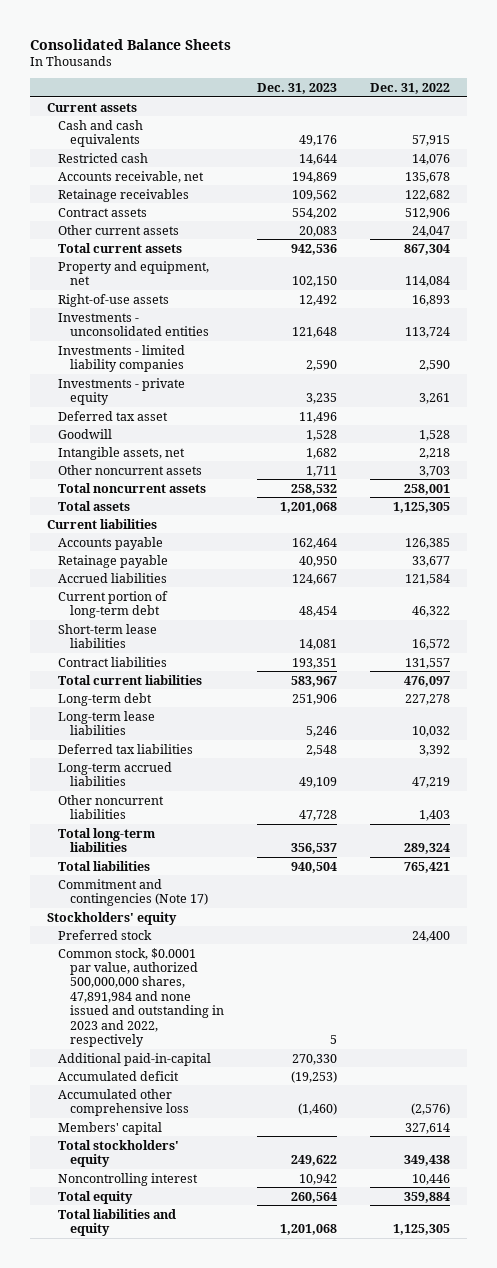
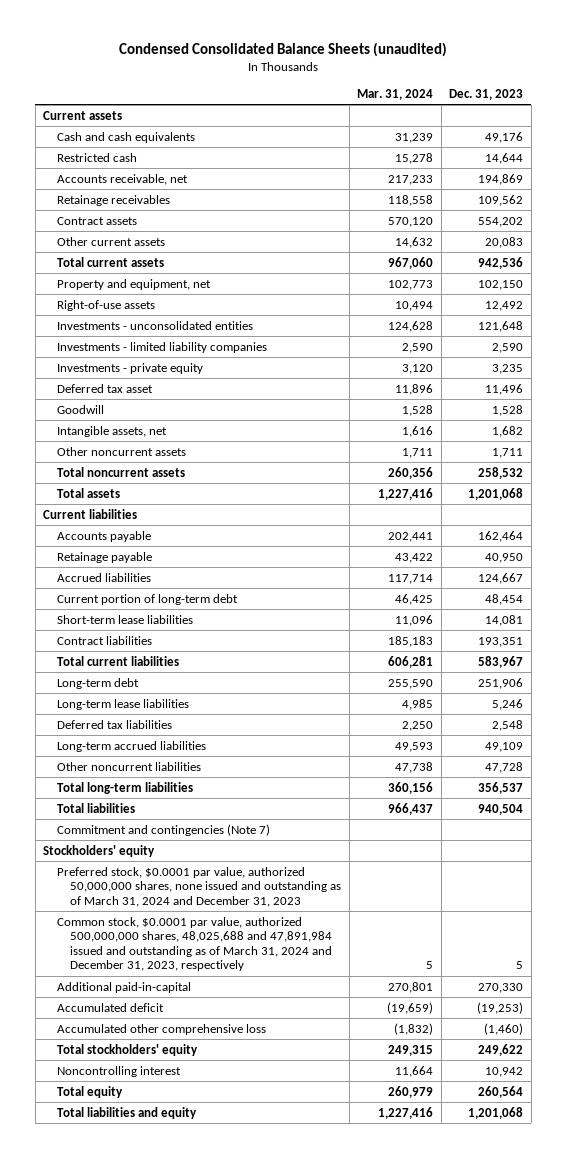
- Consolidated Balance Sheets
+ Condensed Consolidated Balance Sheets (unaudited)
- | Dec. 31, 2023 | Dec. 31, 2022
+ | Mar. 31, 2024 | Dec. 31, 2023
- Commitment and contingencies (Note 17)
+ Commitment and contingencies (Note 7)
- Preferred stock | | 24,400
- Common stock, $0.0001 par value, authorized 500,000,000 shares, 47,891,984 and none issued and outstanding in 2023 and 2022, respectively | 5 |
+ Preferred stock, $0.0001 par value, authorized 50,000,000 shares, none issued and outstanding as of March 31, 2024 and December 31, 2023
+ Common stock, $0.0001 par value, authorized 500,000,000 shares, 48,025,688 and 47,891,984 issued and outstanding as of March 31, 2024 and December 31, 2023, respectively | 5 | 5
- Members' capital | | 327,614

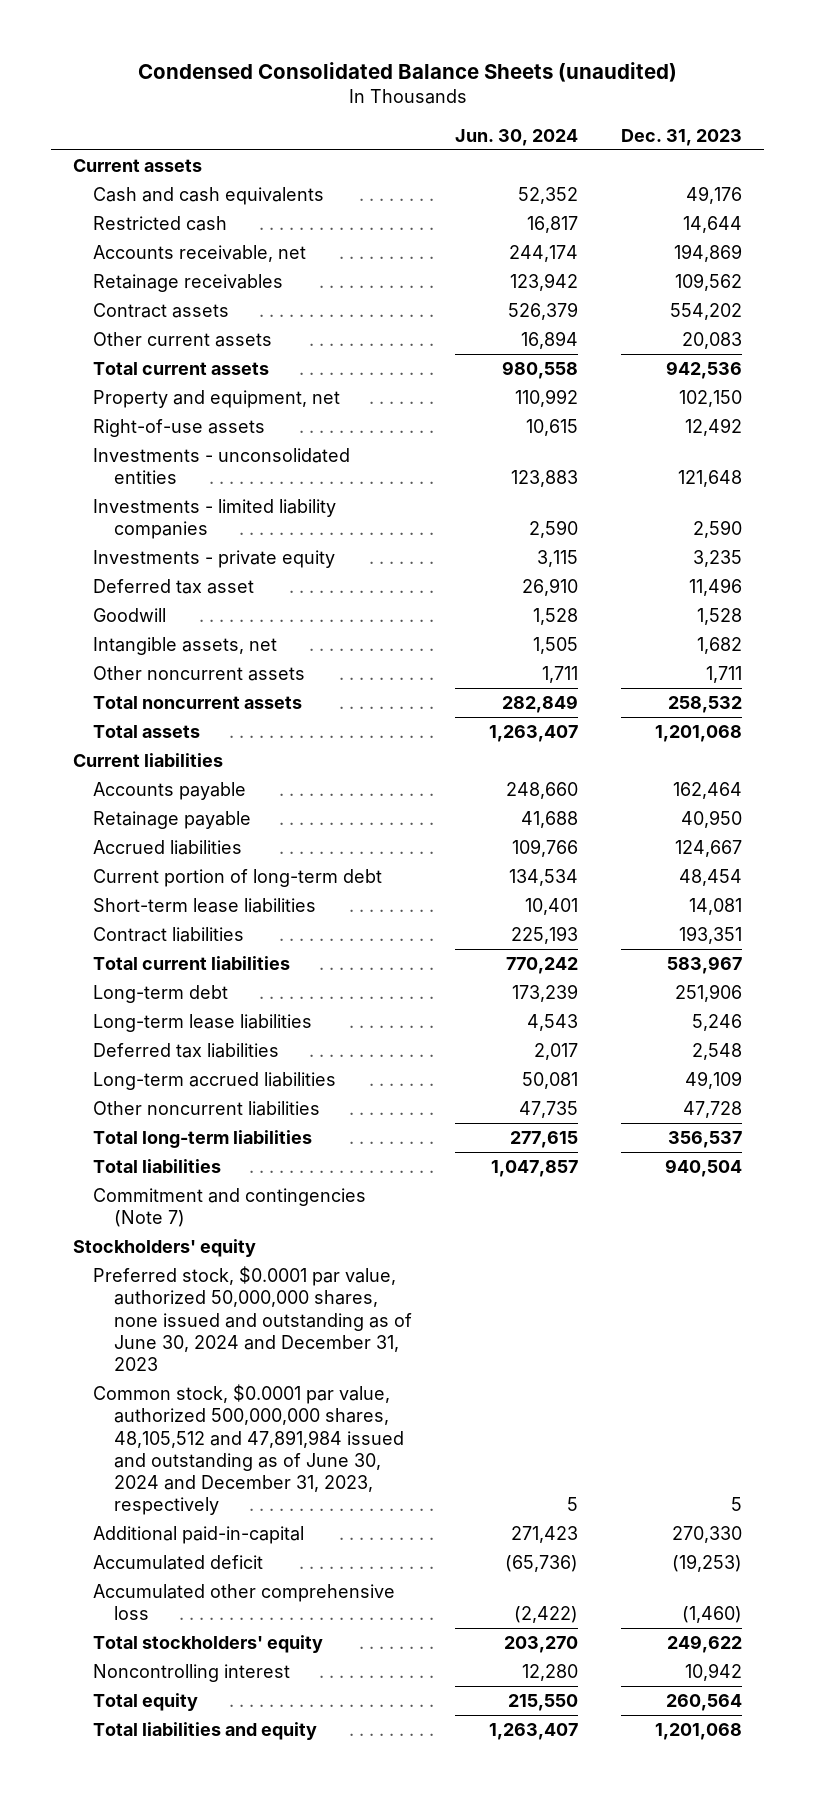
- | Mar. 31, 2024 | Dec. 31, 2023
+ | Jun. 30, 2024 | Dec. 31, 2023
- Preferred stock, $0.0001 par value, authorized 50,000,000 shares, none issued and outstanding as of March 31, 2024 and December 31, 2023
- Common stock, $0.0001 par value, authorized 500,000,000 shares, 48,025,688 and 47,891,984 issued and outstanding as of March 31, 2024 and December 31, 2023, respectively | 5 | 5
+ Preferred stock, $0.0001 par value, authorized 50,000,000 shares, none issued and outstanding as of June 30, 2024 and December 31, 2023
+ Common stock, $0.0001 par value, authorized 500,000,000 shares, 48,105,512 and 47,891,984 issued and outstanding as of June 30, 2024 and December 31, 2023, respectively | 5 | 5

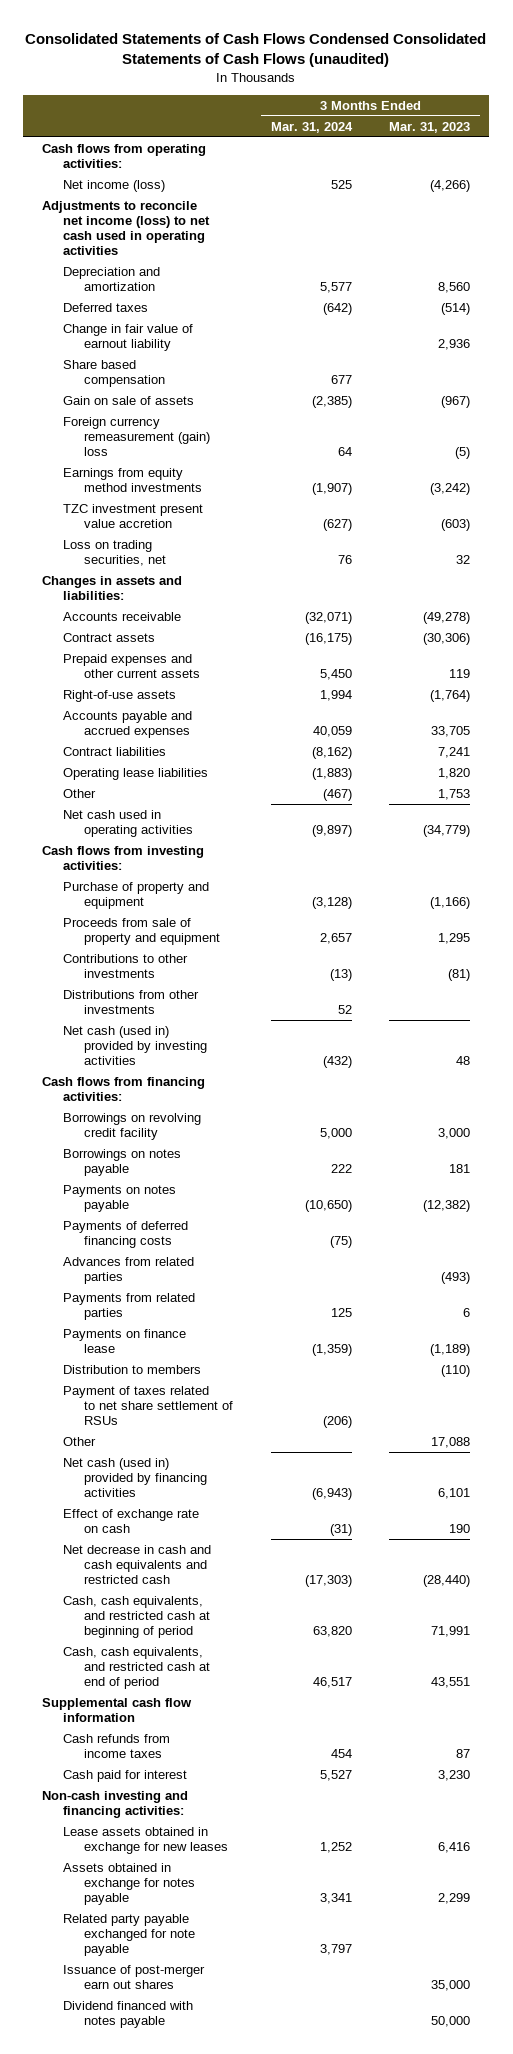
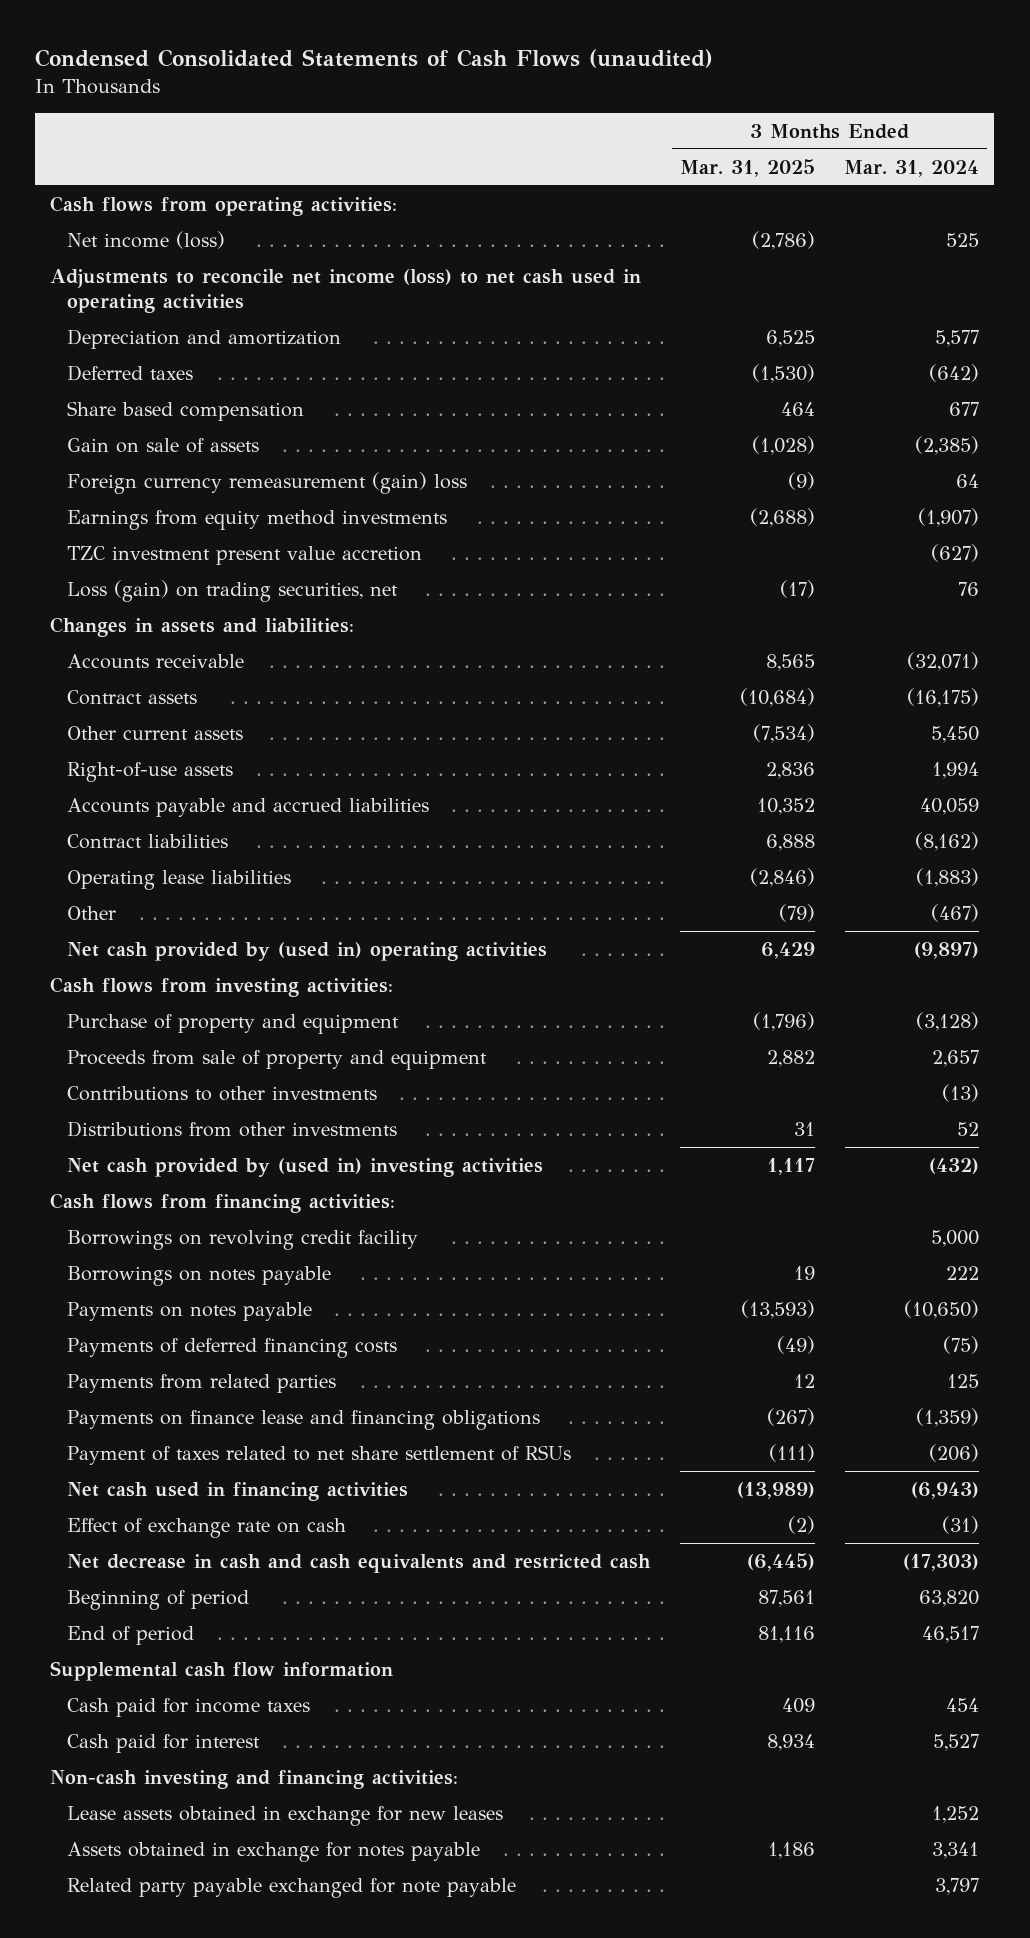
- Consolidated Statements of Cash Flows Condensed Consolidated Statements of Cash Flows (unaudited)
+ Condensed Consolidated Statements of Cash Flows (unaudited)
- | 3 Months Ended Mar. 31, 2024 | 3 Months Ended Mar. 31, 2023
+ | 3 Months Ended Mar. 31, 2025 | 3 Months Ended Mar. 31, 2024
- Change in fair value of earnout liability | | 2,936
- Loss on trading securities, net | 76 | 32
+ Loss (gain) on trading securities, net | (17) | 76
- Prepaid expenses and other current assets | 5,450 | 119
+ Other current assets | (7,534) | 5,450
- Accounts payable and accrued expenses | 40,059 | 33,705
+ Accounts payable and accrued liabilities | 10,352 | 40,059
- Net cash used in operating activities | (9,897) | (34,779)
+ Net cash provided by (used in) operating activities | 6,429 | (9,897)
- Net cash (used in) provided by investing activities | (432) | 48
+ Net cash provided by (used in) investing activities | 1,117 | (432)
- Advances from related parties | | (493)
- Payments on finance lease | (1,359) | (1,189)
- Distribution to members | | (110)
+ Payments on finance lease and financing obligations | (267) | (1,359)
- Other | | 17,088
- Net cash (used in) provided by financing activities | (6,943) | 6,101
+ Net cash used in financing activities | (13,989) | (6,943)
- Cash, cash equivalents, and restricted cash at beginning of period | 63,820 | 71,991
- Cash, cash equivalents, and restricted cash at end of period | 46,517 | 43,551
+ Beginning of period | 87,561 | 63,820
+ End of period | 81,116 | 46,517
- Cash refunds from income taxes | 454 | 87
+ Cash paid for income taxes | 409 | 454
- Issuance of post-merger earn out shares | | 35,000
- Dividend financed with notes payable | | 50,000

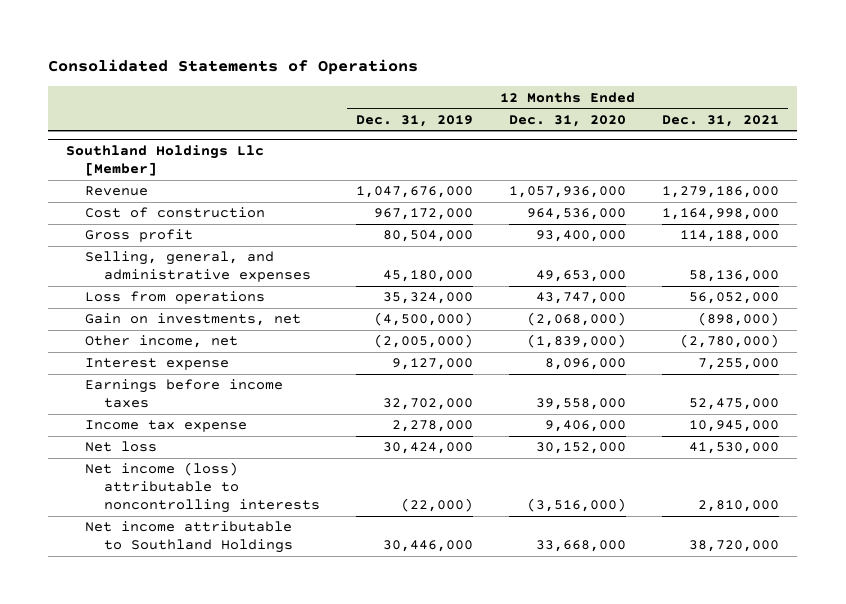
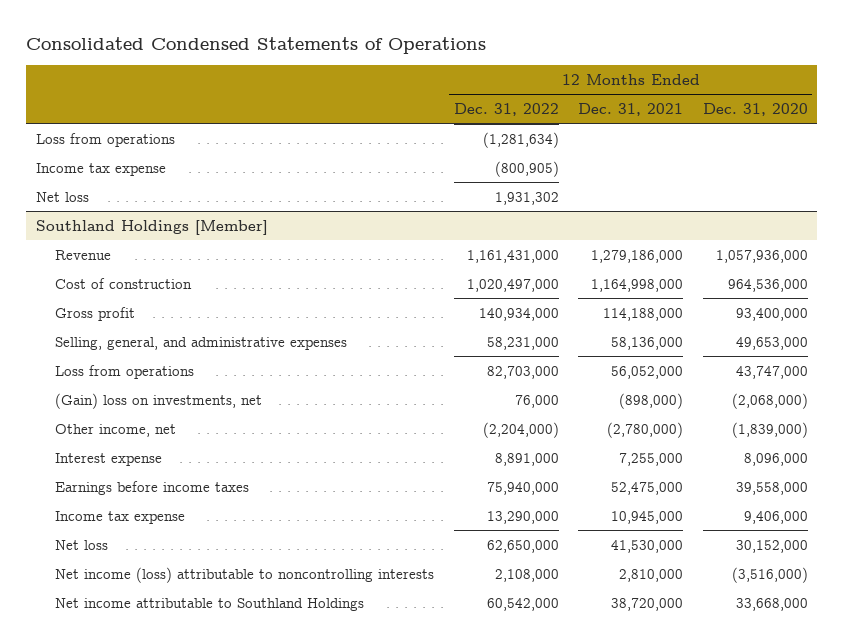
- Consolidated Statements of Operations
+ Consolidated Condensed Statements of Operations
- | 12 Months Ended Dec. 31, 2019 | 12 Months Ended Dec. 31, 2020 | 12 Months Ended Dec. 31, 2021
+ | 12 Months Ended Dec. 31, 2022 | 12 Months Ended Dec. 31, 2021 | 12 Months Ended Dec. 31, 2020
- Southland Holdings Llc [Member]
+ Loss from operations | (1,281,634) | |
+ Income tax expense | (800,905) | |
+ Net loss | 1,931,302 | |
+ Southland Holdings [Member]
- Gain on investments, net | (4,500,000) | (2,068,000) | (898,000)
+ (Gain) loss on investments, net | 76,000 | (898,000) | (2,068,000)

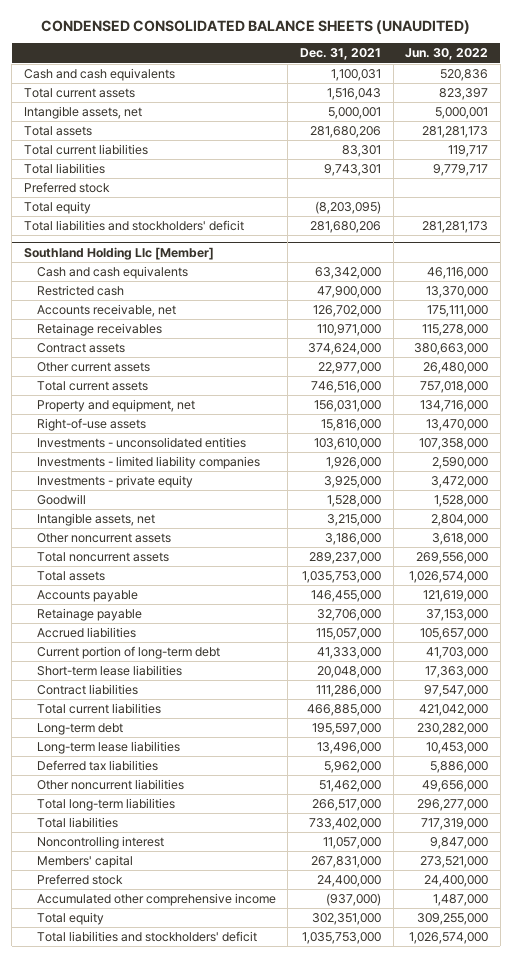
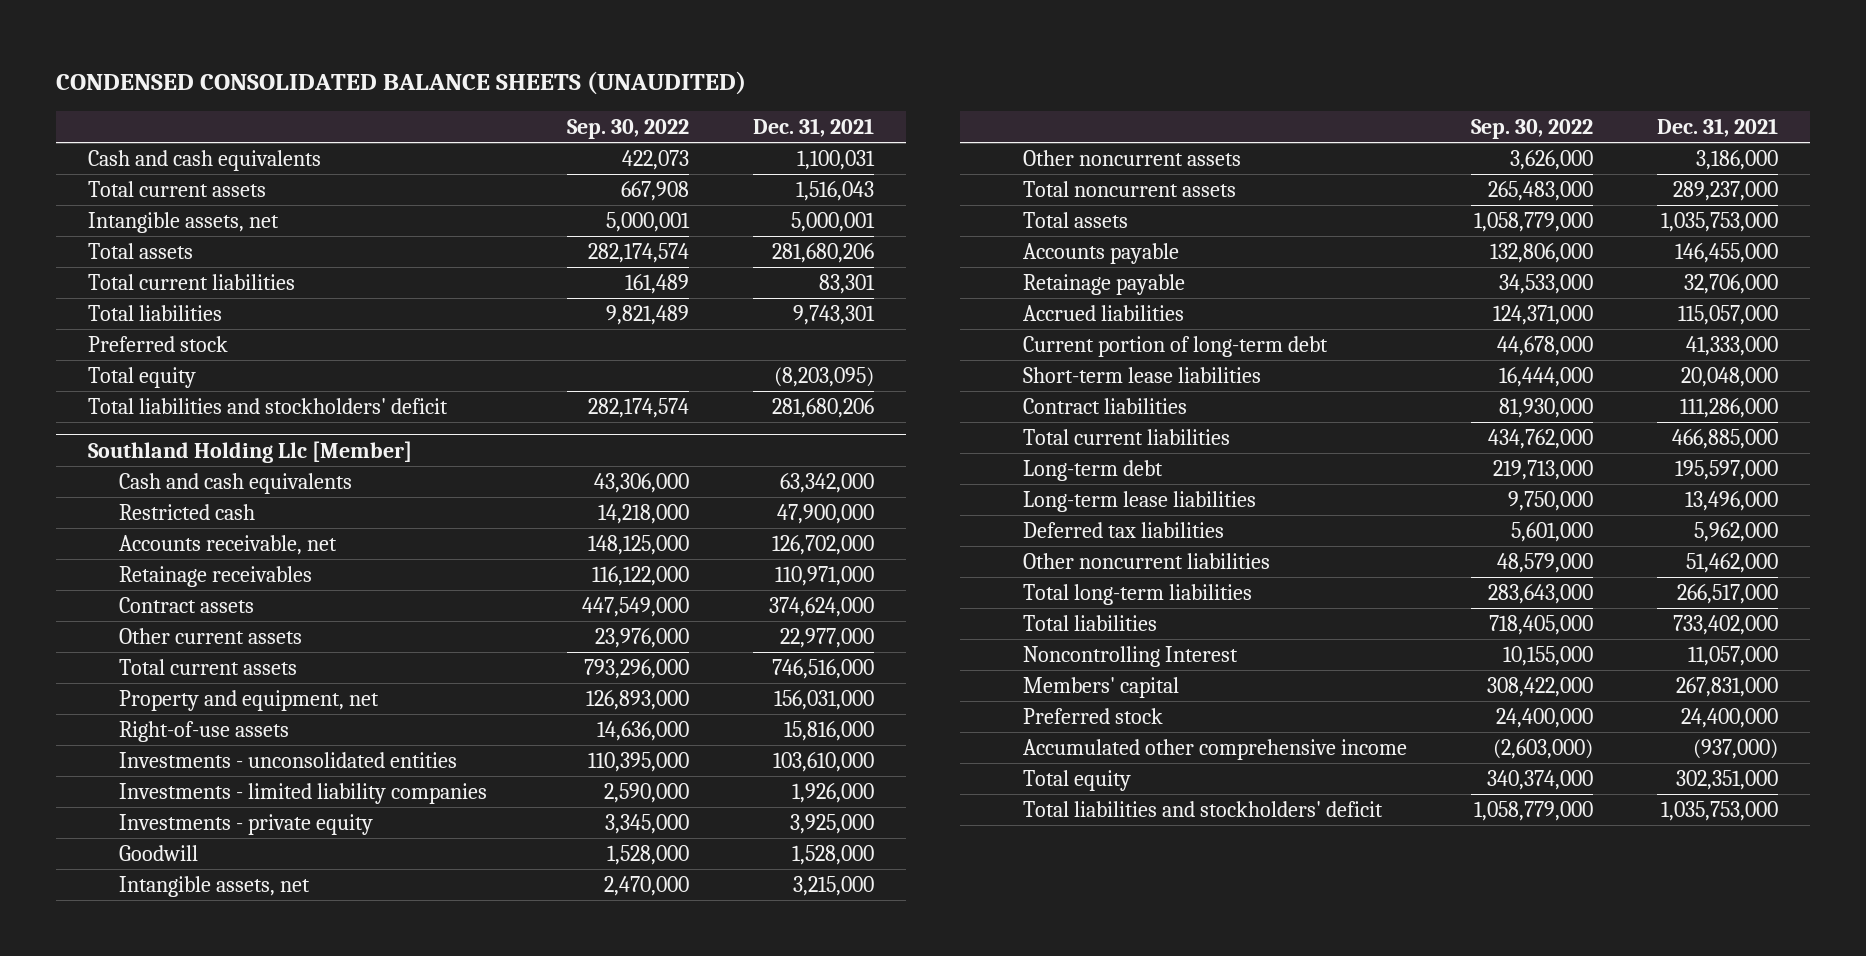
- | Dec. 31, 2021 | Jun. 30, 2022
+ | Sep. 30, 2022 | Dec. 31, 2021
@ Southland Holding Llc [Member]
- Noncontrolling interest | 11,057,000 | 9,847,000
+ Noncontrolling Interest | 10,155,000 | 11,057,000

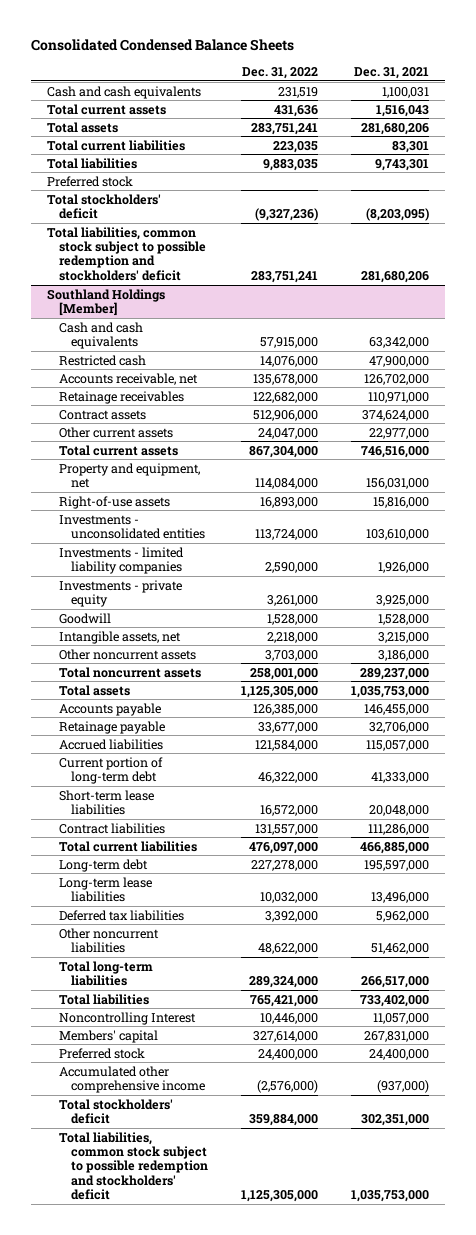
- CONDENSED CONSOLIDATED BALANCE SHEETS (UNAUDITED)
+ Consolidated Condensed Balance Sheets
- | Sep. 30, 2022 | Dec. 31, 2021
+ | Dec. 31, 2022 | Dec. 31, 2021
- Intangible assets, net | 5,000,001 | 5,000,001
- Total equity | | (8,203,095)
- Total liabilities and stockholders' deficit | 282,174,574 | 281,680,206
- Southland Holding Llc [Member]
+ Total stockholders' deficit | (9,327,236) | (8,203,095)
+ Total liabilities, common stock subject to possible redemption and stockholders' deficit | 283,751,241 | 281,680,206
+ Southland Holdings [Member]
- Total equity | 340,374,000 | 302,351,000
- Total liabilities and stockholders' deficit | 1,058,779,000 | 1,035,753,000
+ Total stockholders' deficit | 359,884,000 | 302,351,000
+ Total liabilities, common stock subject to possible redemption and stockholders' deficit | 1,125,305,000 | 1,035,753,000

